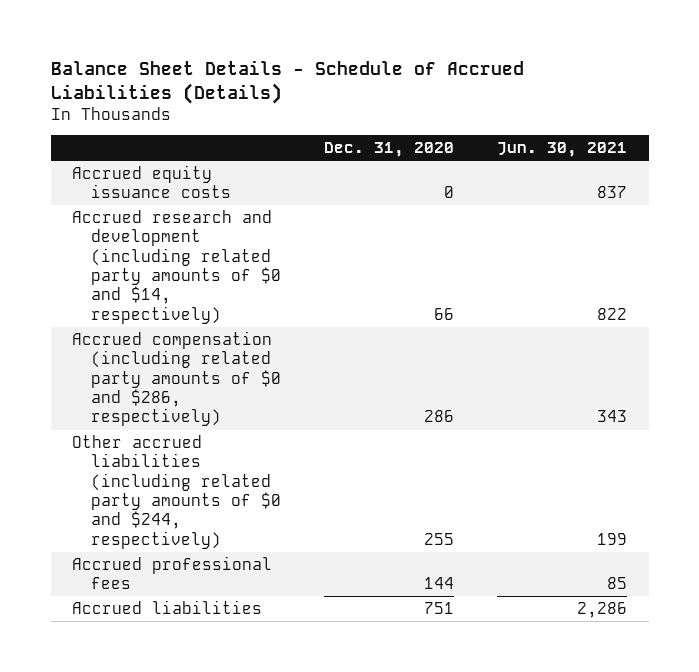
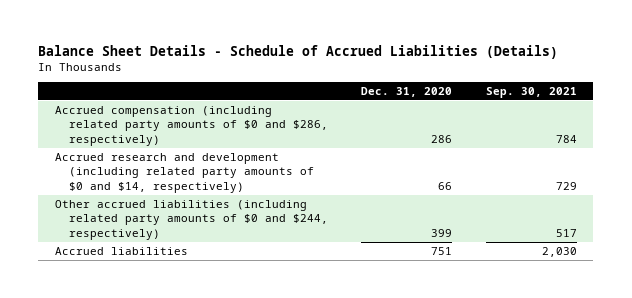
- | Dec. 31, 2020 | Jun. 30, 2021
+ | Dec. 31, 2020 | Sep. 30, 2021
- Accrued equity issuance costs | 0 | 837
- Other accrued liabilities (including related party amounts of $0 and $244, respectively) | 255 | 199
- Accrued professional fees | 144 | 85
moved down: Accrued research and development (including related party amounts of $0 and $14, respectively) | 66 | 729
+ Other accrued liabilities (including related party amounts of $0 and $244, respectively) | 399 | 517

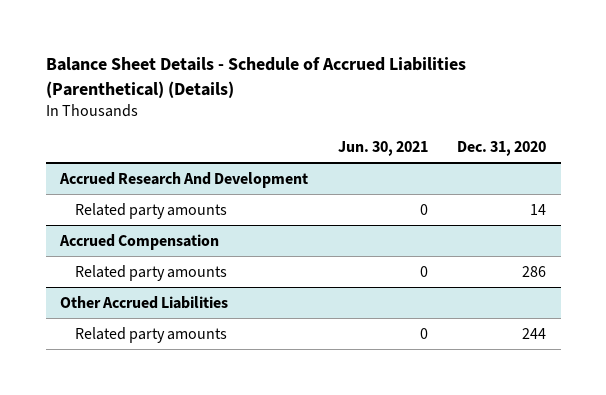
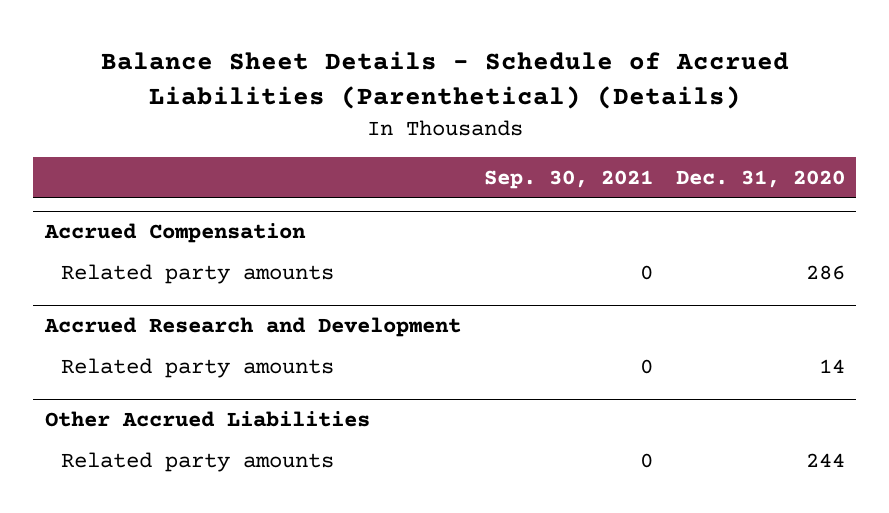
- | Jun. 30, 2021 | Dec. 31, 2020
+ | Sep. 30, 2021 | Dec. 31, 2020
- Accrued Research And Development
- Related party amounts | 0 | 14
+ Accrued Research and Development
+ Related party amounts | 0 | 14

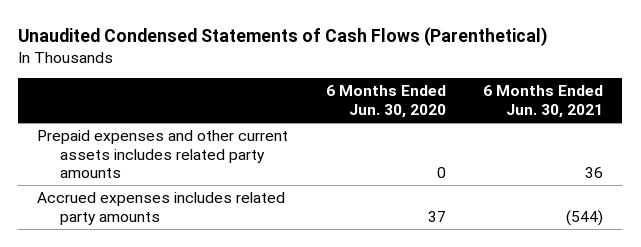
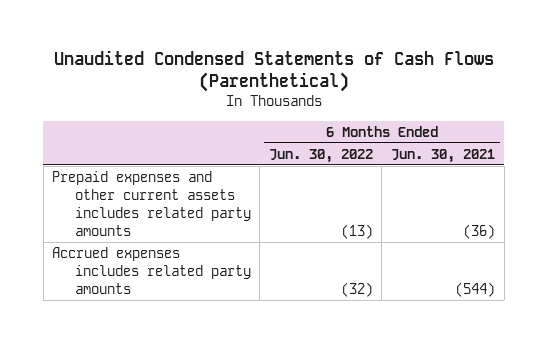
- | 6 Months Ended Jun. 30, 2020 | 6 Months Ended Jun. 30, 2021
+ | 6 Months Ended Jun. 30, 2022 | 6 Months Ended Jun. 30, 2021
- Prepaid expenses and other current assets includes related party amounts | 0 | 36
+ Prepaid expenses and other current assets includes related party amounts | (13) | (36)

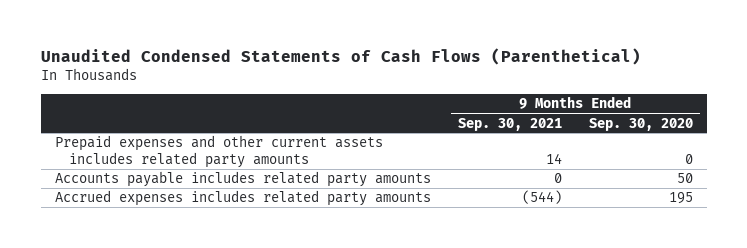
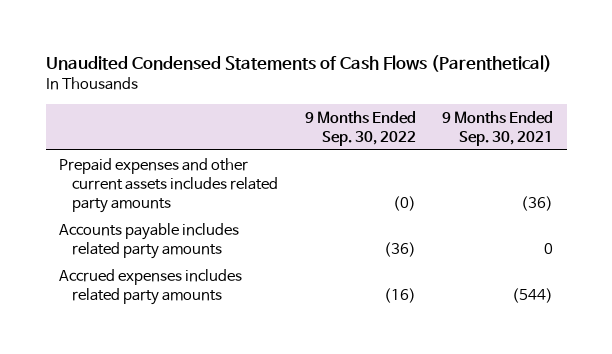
- | 9 Months Ended Sep. 30, 2021 | 9 Months Ended Sep. 30, 2020
+ | 9 Months Ended Sep. 30, 2022 | 9 Months Ended Sep. 30, 2021
- Prepaid expenses and other current assets includes related party amounts | 14 | 0
+ Prepaid expenses and other current assets includes related party amounts | (0) | (36)

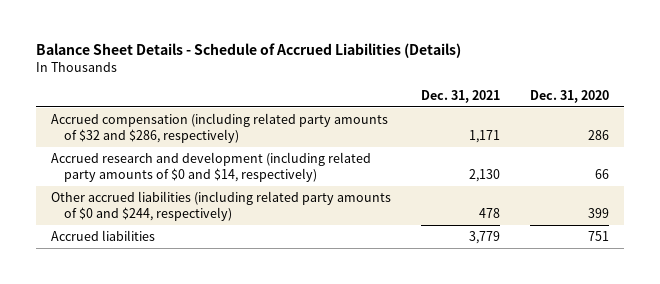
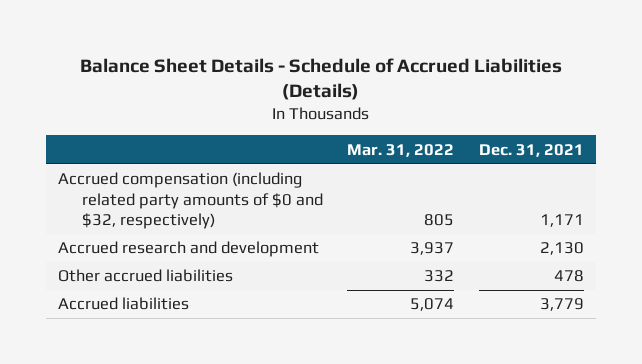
- | Dec. 31, 2021 | Dec. 31, 2020
+ | Mar. 31, 2022 | Dec. 31, 2021
- Accrued compensation (including related party amounts of $32 and $286, respectively) | 1,171 | 286
- Accrued research and development (including related party amounts of $0 and $14, respectively) | 2,130 | 66
- Other accrued liabilities (including related party amounts of $0 and $244, respectively) | 478 | 399
+ Accrued compensation (including related party amounts of $0 and $32, respectively) | 805 | 1,171
+ Accrued research and development | 3,937 | 2,130
+ Other accrued liabilities | 332 | 478

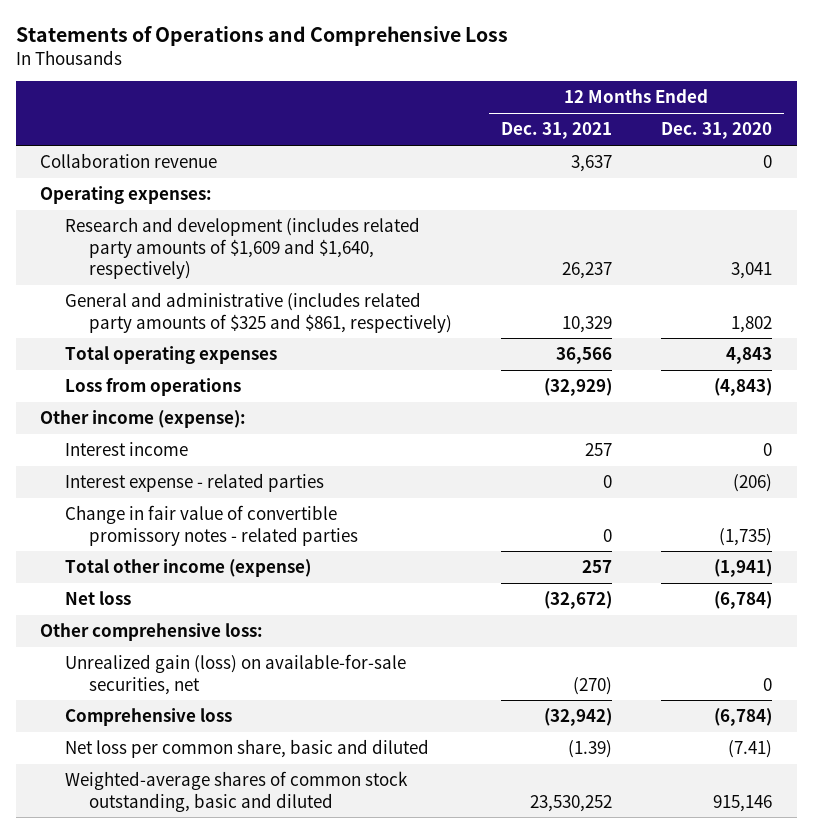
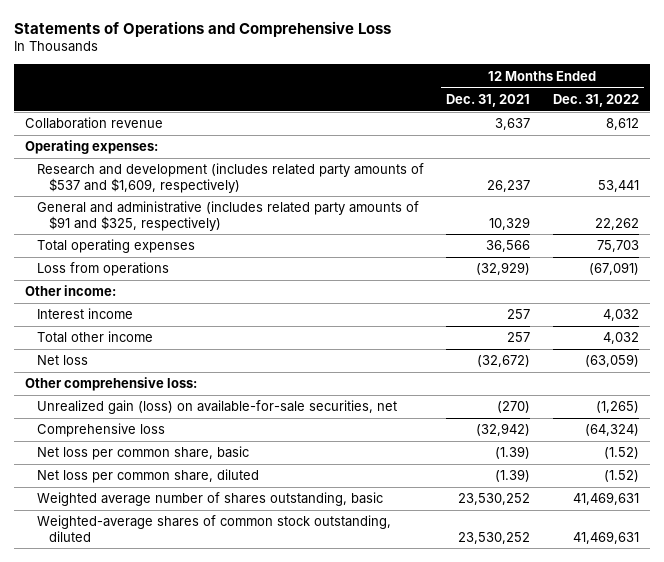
- | 12 Months Ended Dec. 31, 2021 | 12 Months Ended Dec. 31, 2020
+ | 12 Months Ended Dec. 31, 2021 | 12 Months Ended Dec. 31, 2022
- Research and development (includes related party amounts of $1,609 and $1,640, respectively) | 26,237 | 3,041
- General and administrative (includes related party amounts of $325 and $861, respectively) | 10,329 | 1,802
+ Research and development (includes related party amounts of $537 and $1,609, respectively) | 26,237 | 53,441
+ General and administrative (includes related party amounts of $91 and $325, respectively) | 10,329 | 22,262
- Other income (expense):
+ Other income:
- Interest expense - related parties | 0 | (206)
- Change in fair value of convertible promissory notes - related parties | 0 | (1,735)
- Total other income (expense) | 257 | (1,941)
+ Total other income | 257 | 4,032
- Net loss per common share, basic and diluted | (1.39) | (7.41)
- Weighted-average shares of common stock outstanding, basic and diluted | 23,530,252 | 915,146
+ Net loss per common share, basic | (1.39) | (1.52)
+ Net loss per common share, diluted | (1.39) | (1.52)
+ Weighted average number of shares outstanding, basic | 23,530,252 | 41,469,631
+ Weighted-average shares of common stock outstanding, diluted | 23,530,252 | 41,469,631

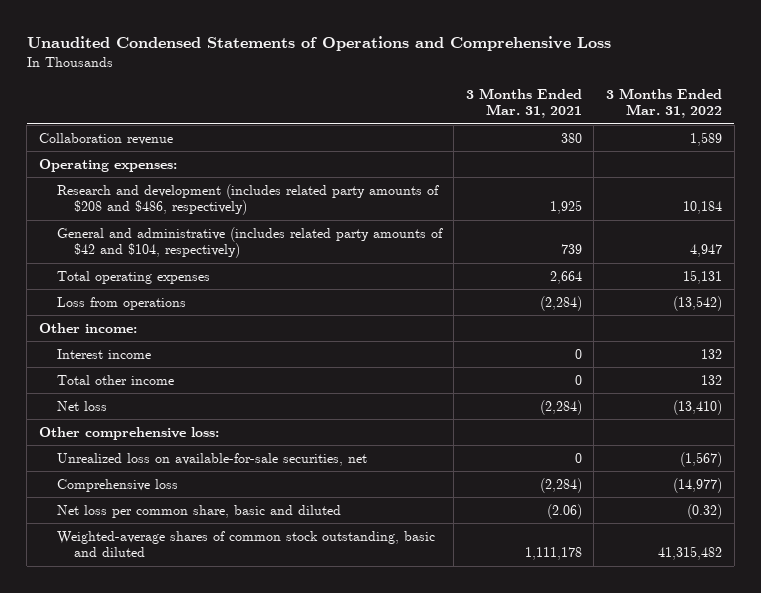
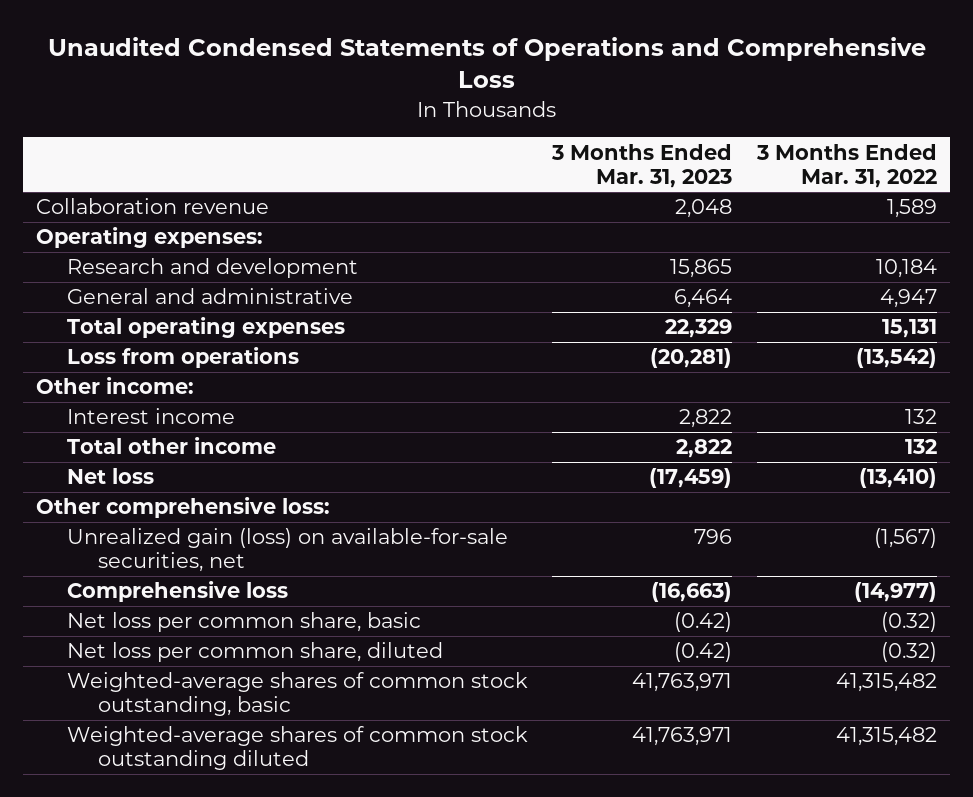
- | 3 Months Ended Mar. 31, 2021 | 3 Months Ended Mar. 31, 2022
+ | 3 Months Ended Mar. 31, 2023 | 3 Months Ended Mar. 31, 2022
- Research and development (includes related party amounts of $208 and $486, respectively) | 1,925 | 10,184
- General and administrative (includes related party amounts of $42 and $104, respectively) | 739 | 4,947
+ Research and development | 15,865 | 10,184
+ General and administrative | 6,464 | 4,947
- Unrealized loss on available-for-sale securities, net | 0 | (1,567)
+ Unrealized gain (loss) on available-for-sale securities, net | 796 | (1,567)
- Net loss per common share, basic and diluted | (2.06) | (0.32)
- Weighted-average shares of common stock outstanding, basic and diluted | 1,111,178 | 41,315,482
+ Net loss per common share, basic | (0.42) | (0.32)
+ Net loss per common share, diluted | (0.42) | (0.32)
+ Weighted-average shares of common stock outstanding, basic | 41,763,971 | 41,315,482
+ Weighted-average shares of common stock outstanding diluted | 41,763,971 | 41,315,482

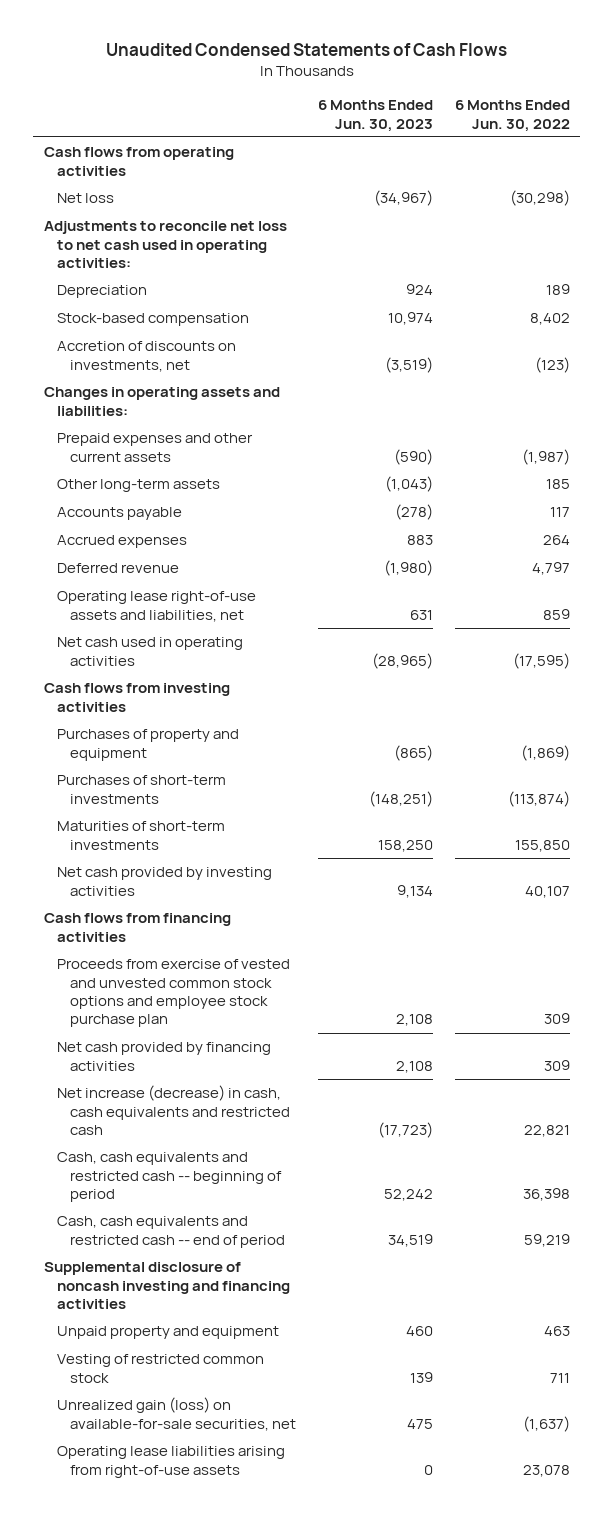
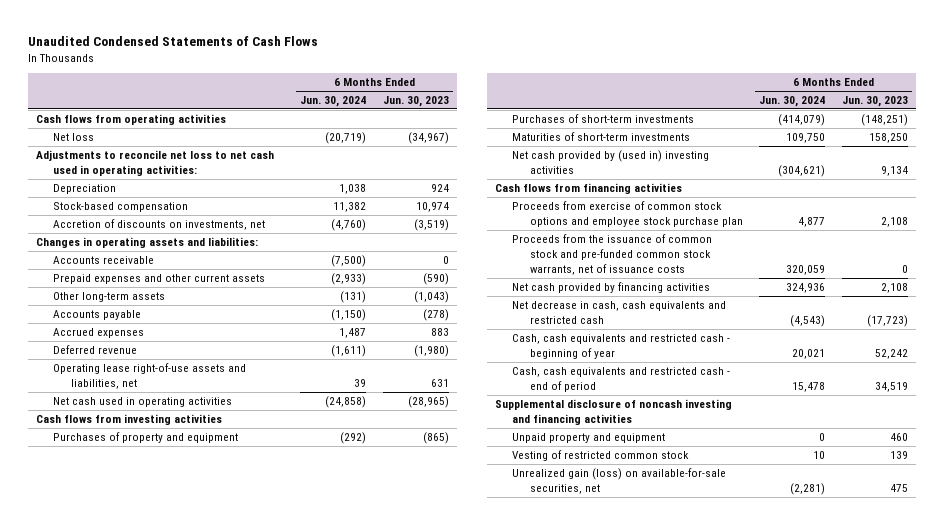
- | 6 Months Ended Jun. 30, 2023 | 6 Months Ended Jun. 30, 2022
+ | 6 Months Ended Jun. 30, 2024 | 6 Months Ended Jun. 30, 2023
+ Accounts receivable | (7,500) | 0
- Net cash provided by investing activities | 9,134 | 40,107
+ Net cash provided by (used in) investing activities | (304,621) | 9,134
- Proceeds from exercise of vested and unvested common stock options and employee stock purchase plan | 2,108 | 309
+ Proceeds from exercise of common stock options and employee stock purchase plan | 4,877 | 2,108
+ Proceeds from the issuance of common stock and pre-funded common stock warrants, net of issuance costs | 320,059 | 0
- Net increase (decrease) in cash, cash equivalents and restricted cash | (17,723) | 22,821
- Cash, cash equivalents and restricted cash -- beginning of period | 52,242 | 36,398
- Cash, cash equivalents and restricted cash -- end of period | 34,519 | 59,219
+ Net decrease in cash, cash equivalents and restricted cash | (4,543) | (17,723)
+ Cash, cash equivalents and restricted cash - beginning of year | 20,021 | 52,242
+ Cash, cash equivalents and restricted cash - end of period | 15,478 | 34,519
- Operating lease liabilities arising from right-of-use assets | 0 | 23,078

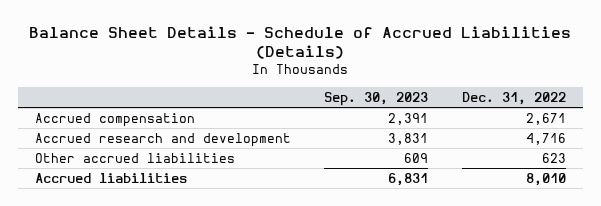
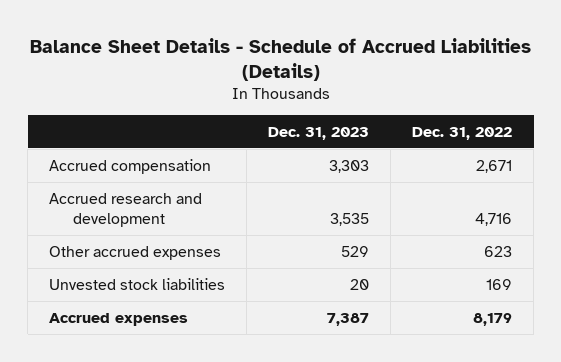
- | Sep. 30, 2023 | Dec. 31, 2022
+ | Dec. 31, 2023 | Dec. 31, 2022
- Other accrued liabilities | 609 | 623
- Accrued liabilities | 6,831 | 8,010
+ Other accrued expenses | 529 | 623
+ Unvested stock liabilities | 20 | 169
+ Accrued expenses | 7,387 | 8,179

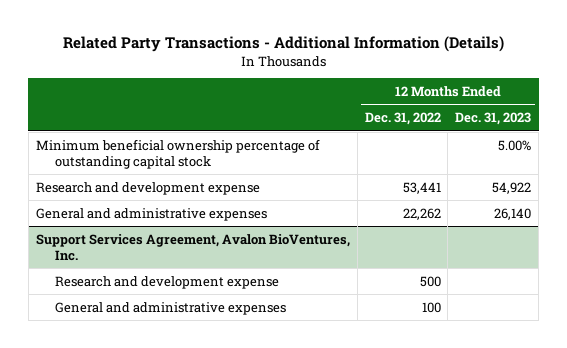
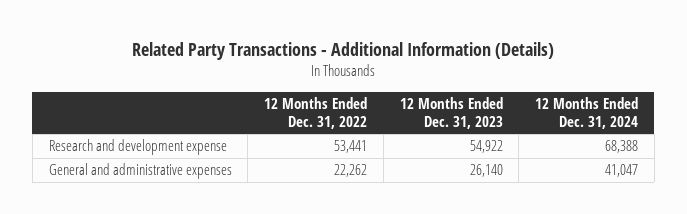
- | 12 Months Ended Dec. 31, 2022 | 12 Months Ended Dec. 31, 2023
+ | 12 Months Ended Dec. 31, 2022 | 12 Months Ended Dec. 31, 2023 | 12 Months Ended Dec. 31, 2024
- Minimum beneficial ownership percentage of outstanding capital stock | | 5.00%
- Support Services Agreement, Avalon BioVentures, Inc.
- Research and development expense | 500 |
- General and administrative expenses | 100 |

